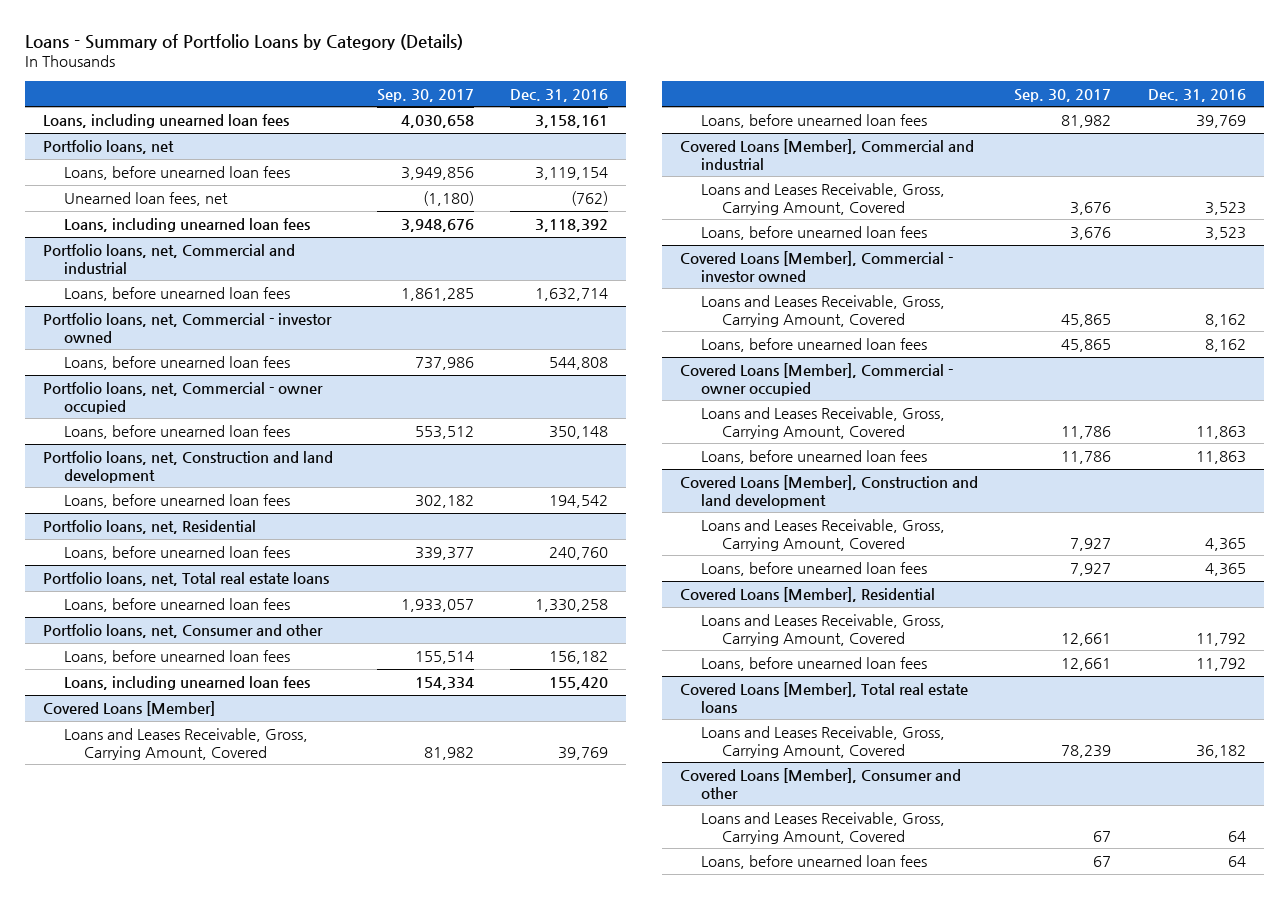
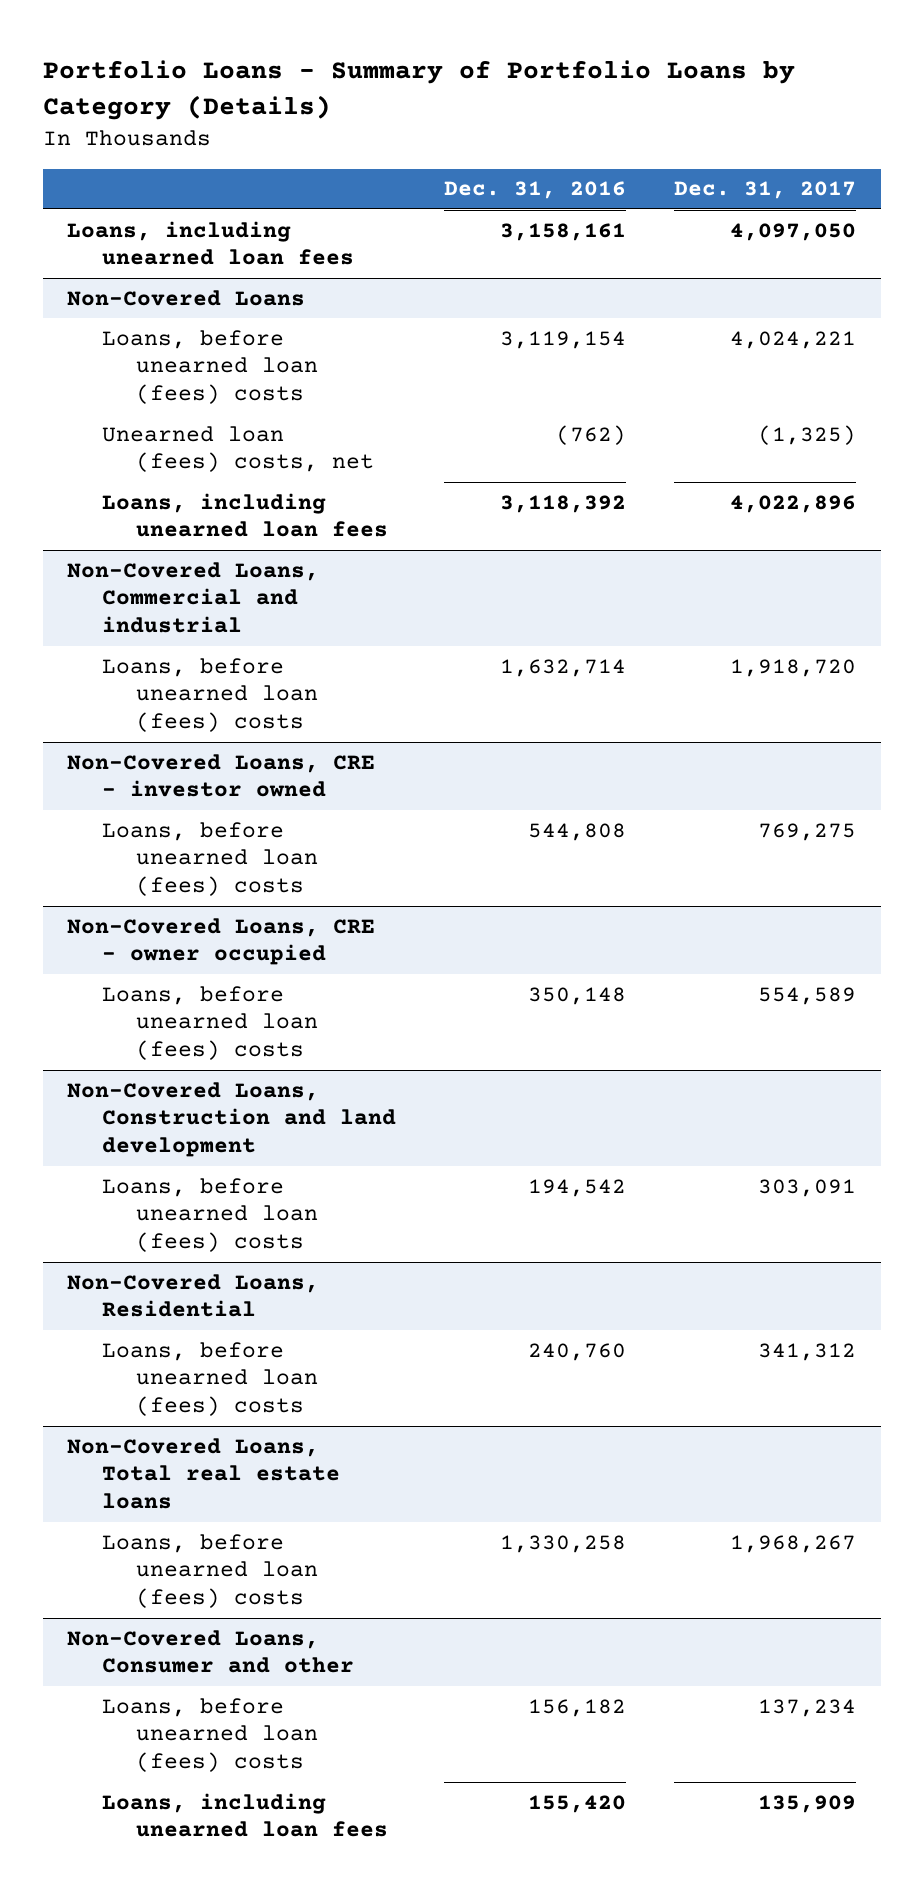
- Loans - Summary of Portfolio Loans by Category (Details)
+ Portfolio Loans - Summary of Portfolio Loans by Category (Details)
- | Sep. 30, 2017 | Dec. 31, 2016
+ | Dec. 31, 2016 | Dec. 31, 2017
- Portfolio loans, net
- Loans, before unearned loan fees | 3,949,856 | 3,119,154
- Unearned loan fees, net | (1,180) | (762)
+ Non-Covered Loans
+ Loans, before unearned loan (fees) costs | 3,119,154 | 4,024,221
+ Unearned loan (fees) costs, net | (762) | (1,325)
- Portfolio loans, net, Commercial and industrial
- Loans, before unearned loan fees | 1,861,285 | 1,632,714
- Portfolio loans, net, Commercial - investor owned
- Loans, before unearned loan fees | 737,986 | 544,808
- Portfolio loans, net, Commercial - owner occupied
- Loans, before unearned loan fees | 553,512 | 350,148
- Portfolio loans, net, Construction and land development
- Loans, before unearned loan fees | 302,182 | 194,542
- Portfolio loans, net, Residential
- Loans, before unearned loan fees | 339,377 | 240,760
- Portfolio loans, net, Total real estate loans
- Loans, before unearned loan fees | 1,933,057 | 1,330,258
- Portfolio loans, net, Consumer and other
- Loans, before unearned loan fees | 155,514 | 156,182
+ Non-Covered Loans, Commercial and industrial
+ Loans, before unearned loan (fees) costs | 1,632,714 | 1,918,720
+ Non-Covered Loans, CRE - investor owned
+ Loans, before unearned loan (fees) costs | 544,808 | 769,275
+ Non-Covered Loans, CRE - owner occupied
+ Loans, before unearned loan (fees) costs | 350,148 | 554,589
+ Non-Covered Loans, Construction and land development
+ Loans, before unearned loan (fees) costs | 194,542 | 303,091
+ Non-Covered Loans, Residential
+ Loans, before unearned loan (fees) costs | 240,760 | 341,312
+ Non-Covered Loans, Total real estate loans
+ Loans, before unearned loan (fees) costs | 1,330,258 | 1,968,267
+ Non-Covered Loans, Consumer and other
+ Loans, before unearned loan (fees) costs | 156,182 | 137,234
- Covered Loans [Member]
- Loans and Leases Receivable, Gross, Carrying Amount, Covered | 81,982 | 39,769
- Loans, before unearned loan fees | 81,982 | 39,769
- Covered Loans [Member], Commercial and industrial
- Loans and Leases Receivable, Gross, Carrying Amount, Covered | 3,676 | 3,523
- Loans, before unearned loan fees | 3,676 | 3,523
- Covered Loans [Member], Commercial - investor owned
- Loans and Leases Receivable, Gross, Carrying Amount, Covered | 45,865 | 8,162
- Loans, before unearned loan fees | 45,865 | 8,162
- Covered Loans [Member], Commercial - owner occupied
- Loans and Leases Receivable, Gross, Carrying Amount, Covered | 11,786 | 11,863
- Loans, before unearned loan fees | 11,786 | 11,863
- Covered Loans [Member], Construction and land development
- Loans and Leases Receivable, Gross, Carrying Amount, Covered | 7,927 | 4,365
- Loans, before unearned loan fees | 7,927 | 4,365
- Covered Loans [Member], Residential
- Loans and Leases Receivable, Gross, Carrying Amount, Covered | 12,661 | 11,792
- Loans, before unearned loan fees | 12,661 | 11,792
- Covered Loans [Member], Total real estate loans
- Loans and Leases Receivable, Gross, Carrying Amount, Covered | 78,239 | 36,182
- Covered Loans [Member], Consumer and other
- Loans and Leases Receivable, Gross, Carrying Amount, Covered | 67 | 64
- Loans, before unearned loan fees | 67 | 64

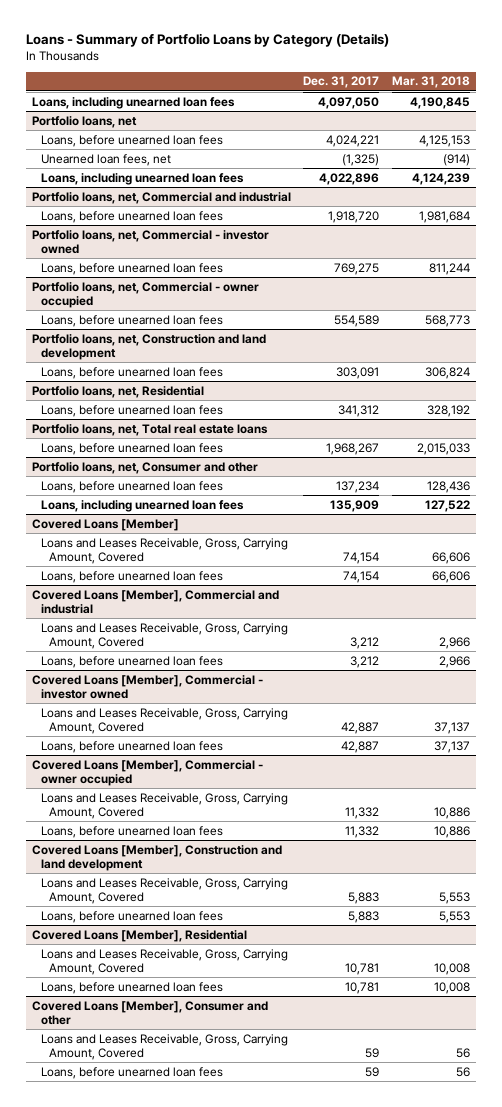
- Portfolio Loans - Summary of Portfolio Loans by Category (Details)
+ Loans - Summary of Portfolio Loans by Category (Details)
- | Dec. 31, 2016 | Dec. 31, 2017
+ | Dec. 31, 2017 | Mar. 31, 2018
- Non-Covered Loans
- Loans, before unearned loan (fees) costs | 3,119,154 | 4,024,221
- Unearned loan (fees) costs, net | (762) | (1,325)
+ Portfolio loans, net
+ Loans, before unearned loan fees | 4,024,221 | 4,125,153
+ Unearned loan fees, net | (1,325) | (914)
- Non-Covered Loans, Commercial and industrial
- Loans, before unearned loan (fees) costs | 1,632,714 | 1,918,720
- Non-Covered Loans, CRE - investor owned
- Loans, before unearned loan (fees) costs | 544,808 | 769,275
- Non-Covered Loans, CRE - owner occupied
- Loans, before unearned loan (fees) costs | 350,148 | 554,589
- Non-Covered Loans, Construction and land development
- Loans, before unearned loan (fees) costs | 194,542 | 303,091
- Non-Covered Loans, Residential
- Loans, before unearned loan (fees) costs | 240,760 | 341,312
- Non-Covered Loans, Total real estate loans
- Loans, before unearned loan (fees) costs | 1,330,258 | 1,968,267
- Non-Covered Loans, Consumer and other
- Loans, before unearned loan (fees) costs | 156,182 | 137,234
+ Portfolio loans, net, Commercial and industrial
+ Loans, before unearned loan fees | 1,918,720 | 1,981,684
+ Portfolio loans, net, Commercial - investor owned
+ Loans, before unearned loan fees | 769,275 | 811,244
+ Portfolio loans, net, Commercial - owner occupied
+ Loans, before unearned loan fees | 554,589 | 568,773
+ Portfolio loans, net, Construction and land development
+ Loans, before unearned loan fees | 303,091 | 306,824
+ Portfolio loans, net, Residential
+ Loans, before unearned loan fees | 341,312 | 328,192
+ Portfolio loans, net, Total real estate loans
+ Loans, before unearned loan fees | 1,968,267 | 2,015,033
+ Portfolio loans, net, Consumer and other
+ Loans, before unearned loan fees | 137,234 | 128,436
+ Covered Loans [Member]
+ Loans and Leases Receivable, Gross, Carrying Amount, Covered | 74,154 | 66,606
+ Loans, before unearned loan fees | 74,154 | 66,606
+ Covered Loans [Member], Commercial and industrial
+ Loans and Leases Receivable, Gross, Carrying Amount, Covered | 3,212 | 2,966
+ Loans, before unearned loan fees | 3,212 | 2,966
+ Covered Loans [Member], Commercial - investor owned
+ Loans and Leases Receivable, Gross, Carrying Amount, Covered | 42,887 | 37,137
+ Loans, before unearned loan fees | 42,887 | 37,137
+ Covered Loans [Member], Commercial - owner occupied
+ Loans and Leases Receivable, Gross, Carrying Amount, Covered | 11,332 | 10,886
+ Loans, before unearned loan fees | 11,332 | 10,886
+ Covered Loans [Member], Construction and land development
+ Loans and Leases Receivable, Gross, Carrying Amount, Covered | 5,883 | 5,553
+ Loans, before unearned loan fees | 5,883 | 5,553
+ Covered Loans [Member], Residential
+ Loans and Leases Receivable, Gross, Carrying Amount, Covered | 10,781 | 10,008
+ Loans, before unearned loan fees | 10,781 | 10,008
+ Covered Loans [Member], Consumer and other
+ Loans and Leases Receivable, Gross, Carrying Amount, Covered | 59 | 56
+ Loans, before unearned loan fees | 59 | 56

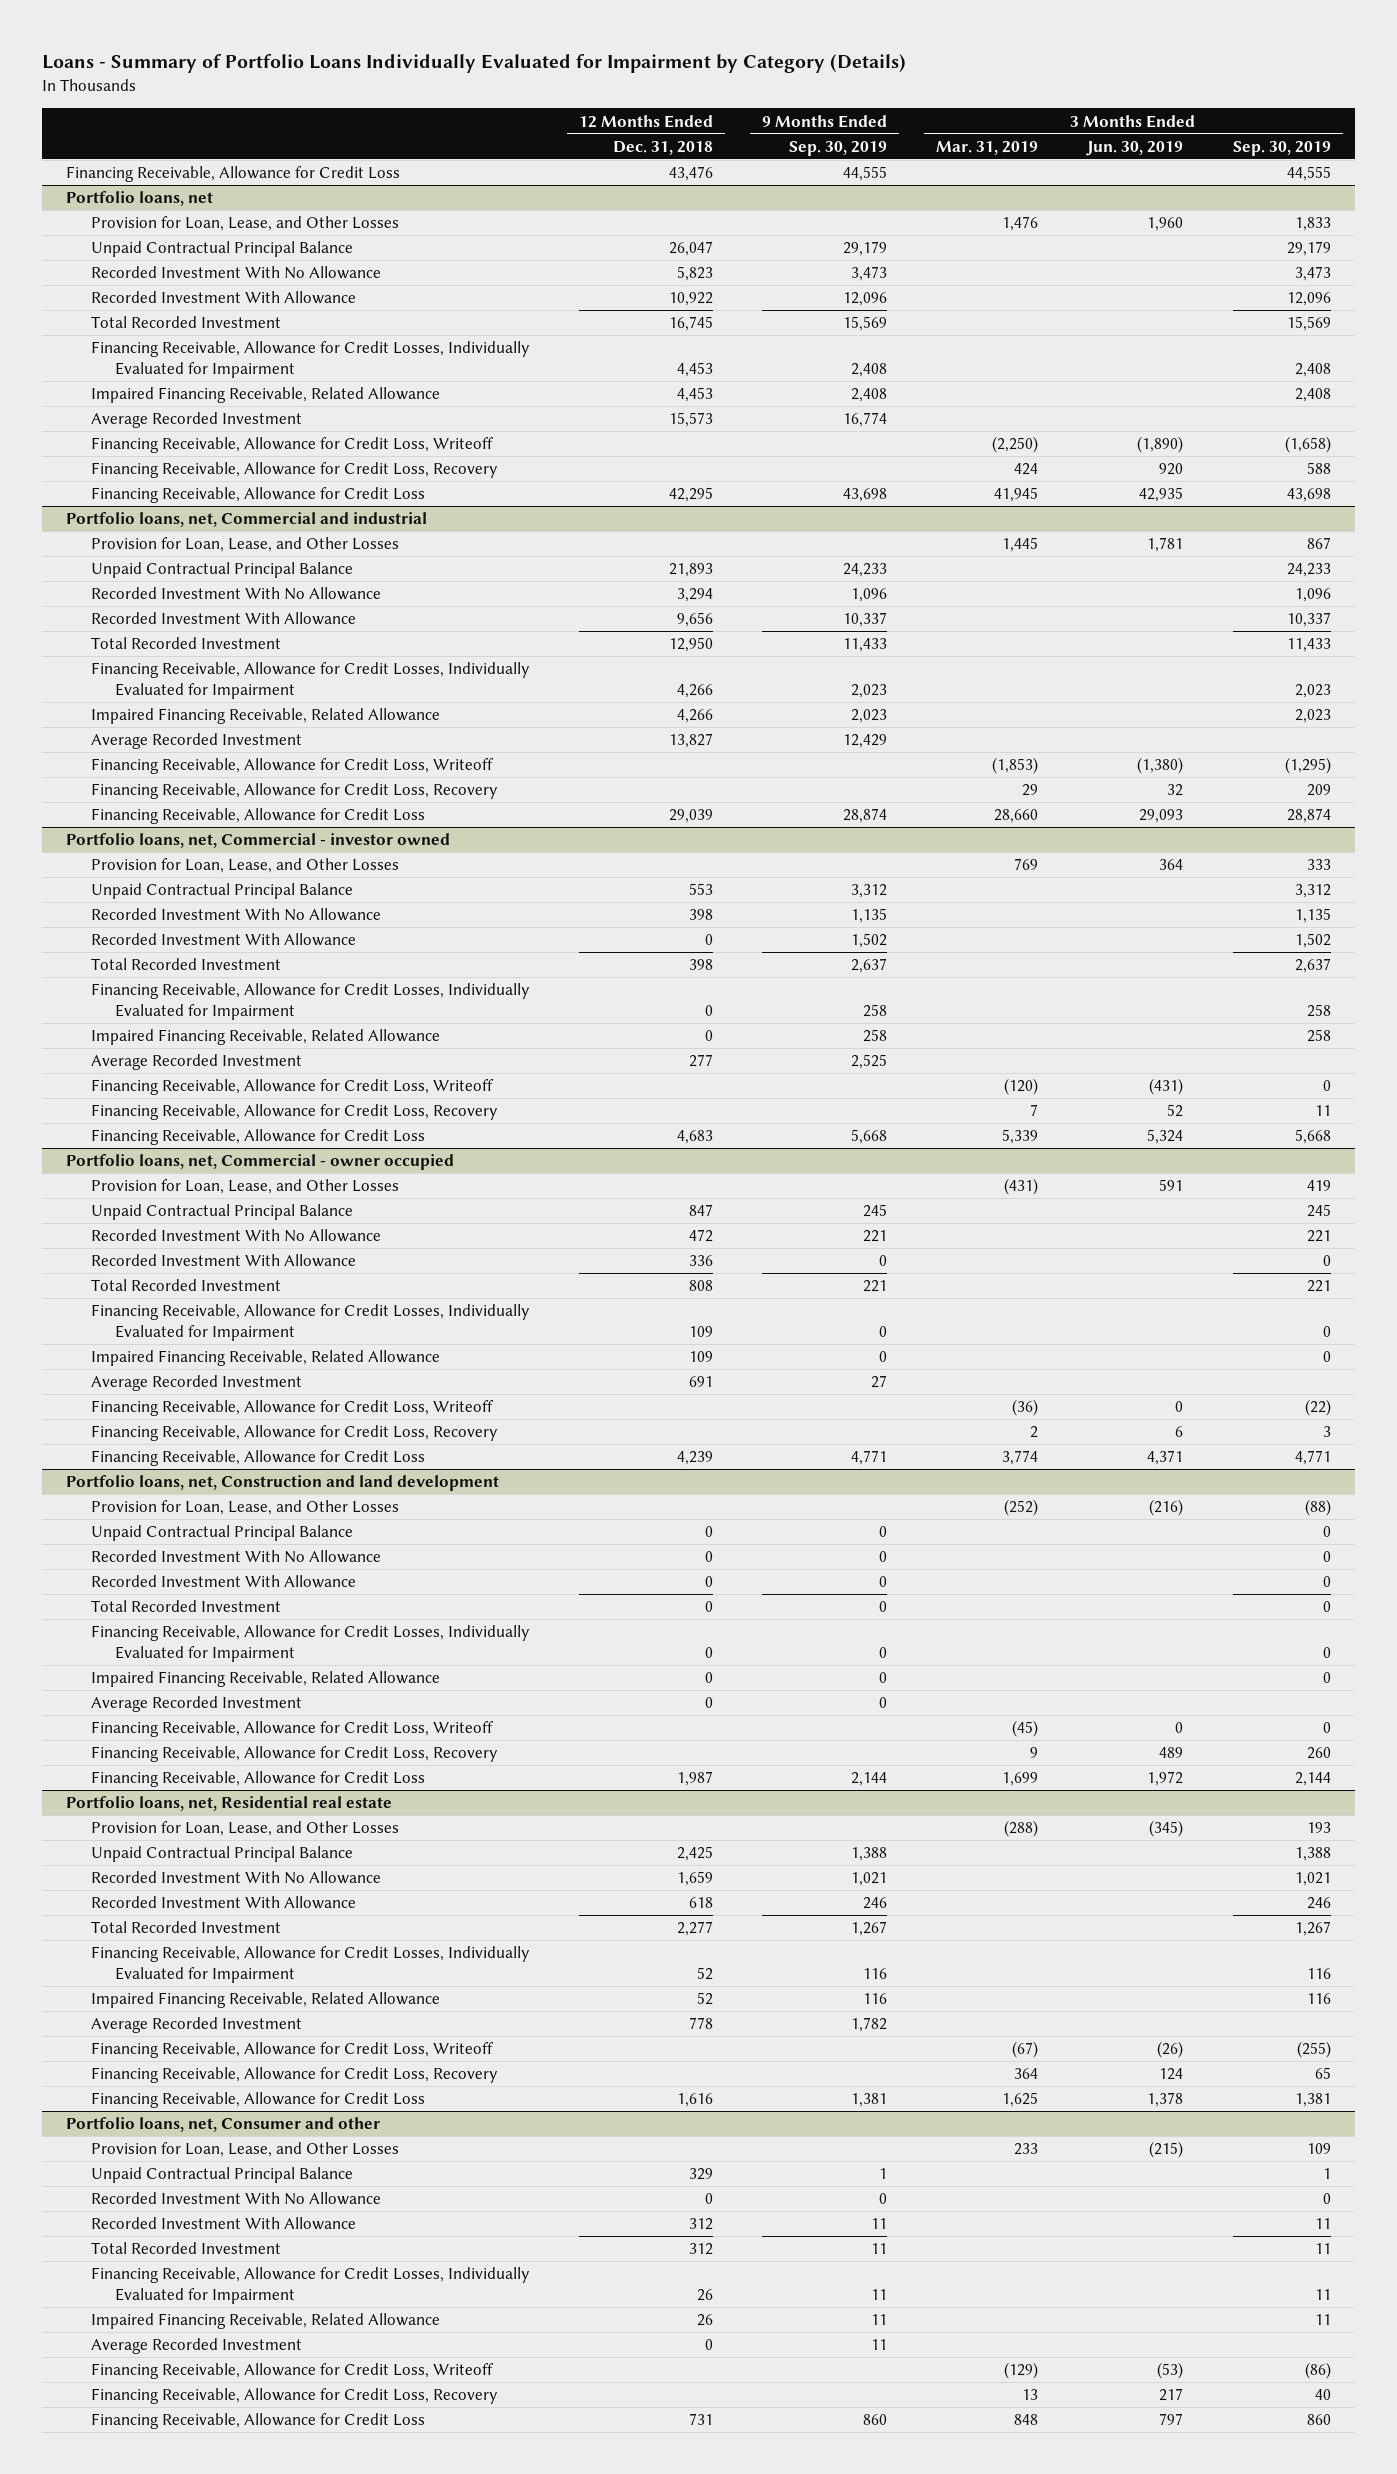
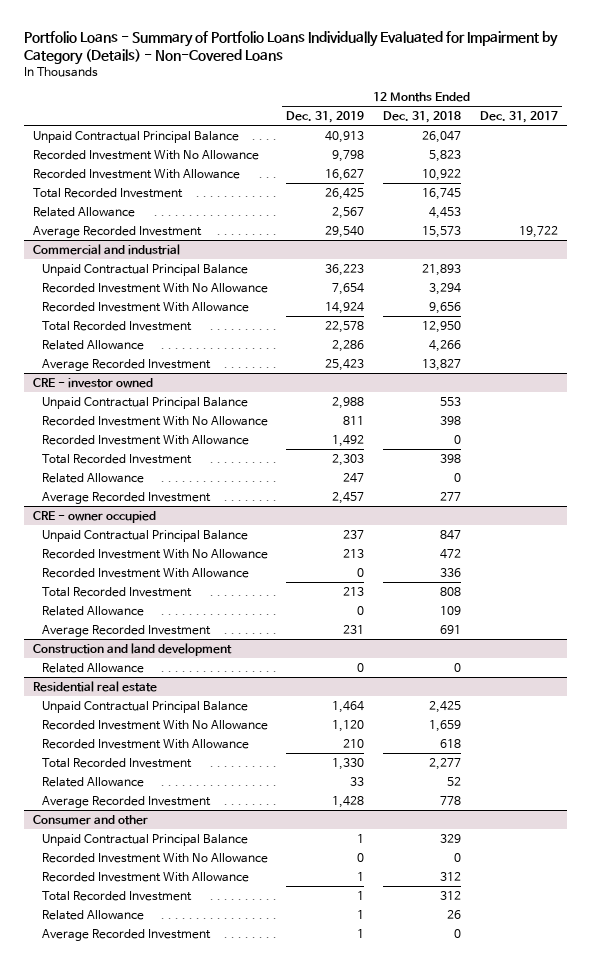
- Loans - Summary of Portfolio Loans Individually Evaluated for Impairment by Category (Details)
+ Portfolio Loans - Summary of Portfolio Loans Individually Evaluated for Impairment by Category (Details) - Non-Covered Loans
- | 12 Months Ended Dec. 31, 2018 | 9 Months Ended Sep. 30, 2019 | 3 Months Ended Mar. 31, 2019 | 3 Months Ended Jun. 30, 2019 | 3 Months Ended Sep. 30, 2019
+ | 12 Months Ended Dec. 31, 2019 | 12 Months Ended Dec. 31, 2018 | 12 Months Ended Dec. 31, 2017
- Financing Receivable, Allowance for Credit Loss | 43,476 | 44,555 | | | 44,555
- Portfolio loans, net
- Provision for Loan, Lease, and Other Losses | | | 1,476 | 1,960 | 1,833
- Financing Receivable, Allowance for Credit Losses, Individually Evaluated for Impairment | 4,453 | 2,408 | | | 2,408
- Impaired Financing Receivable, Related Allowance | 4,453 | 2,408 | | | 2,408
+ Related Allowance | 2,567 | 4,453 |
- Financing Receivable, Allowance for Credit Loss, Writeoff | | | (2,250) | (1,890) | (1,658)
- Financing Receivable, Allowance for Credit Loss, Recovery | | | 424 | 920 | 588
- Financing Receivable, Allowance for Credit Loss | 42,295 | 43,698 | 41,945 | 42,935 | 43,698
- Portfolio loans, net, Commercial and industrial
- Provision for Loan, Lease, and Other Losses | | | 1,445 | 1,781 | 867
+ Commercial and industrial
- Financing Receivable, Allowance for Credit Losses, Individually Evaluated for Impairment | 4,266 | 2,023 | | | 2,023
- Impaired Financing Receivable, Related Allowance | 4,266 | 2,023 | | | 2,023
+ Related Allowance | 2,286 | 4,266 |
- Financing Receivable, Allowance for Credit Loss, Writeoff | | | (1,853) | (1,380) | (1,295)
- Financing Receivable, Allowance for Credit Loss, Recovery | | | 29 | 32 | 209
- Financing Receivable, Allowance for Credit Loss | 29,039 | 28,874 | 28,660 | 29,093 | 28,874
- Portfolio loans, net, Commercial - investor owned
- Provision for Loan, Lease, and Other Losses | | | 769 | 364 | 333
+ CRE - investor owned
- Financing Receivable, Allowance for Credit Losses, Individually Evaluated for Impairment | 0 | 258 | | | 258
- Impaired Financing Receivable, Related Allowance | 0 | 258 | | | 258
+ Related Allowance | 247 | 0 |
- Financing Receivable, Allowance for Credit Loss, Writeoff | | | (120) | (431) | 0
- Financing Receivable, Allowance for Credit Loss, Recovery | | | 7 | 52 | 11
- Financing Receivable, Allowance for Credit Loss | 4,683 | 5,668 | 5,339 | 5,324 | 5,668
- Portfolio loans, net, Commercial - owner occupied
- Provision for Loan, Lease, and Other Losses | | | (431) | 591 | 419
+ CRE - owner occupied
- Financing Receivable, Allowance for Credit Losses, Individually Evaluated for Impairment | 109 | 0 | | | 0
- Impaired Financing Receivable, Related Allowance | 109 | 0 | | | 0
+ Related Allowance | 0 | 109 |
- Financing Receivable, Allowance for Credit Loss, Writeoff | | | (36) | 0 | (22)
- Financing Receivable, Allowance for Credit Loss, Recovery | | | 2 | 6 | 3
- Financing Receivable, Allowance for Credit Loss | 4,239 | 4,771 | 3,774 | 4,371 | 4,771
- Portfolio loans, net, Construction and land development
- Provision for Loan, Lease, and Other Losses | | | (252) | (216) | (88)
- Unpaid Contractual Principal Balance | 0 | 0 | | | 0
- Recorded Investment With No Allowance | 0 | 0 | | | 0
- Recorded Investment With Allowance | 0 | 0 | | | 0
- Total Recorded Investment | 0 | 0 | | | 0
- Financing Receivable, Allowance for Credit Losses, Individually Evaluated for Impairment | 0 | 0 | | | 0
- Impaired Financing Receivable, Related Allowance | 0 | 0 | | | 0
- Average Recorded Investment | 0 | 0 | | |
- Financing Receivable, Allowance for Credit Loss, Writeoff | | | (45) | 0 | 0
- Financing Receivable, Allowance for Credit Loss, Recovery | | | 9 | 489 | 260
- Financing Receivable, Allowance for Credit Loss | 1,987 | 2,144 | 1,699 | 1,972 | 2,144
- Portfolio loans, net, Residential real estate
- Provision for Loan, Lease, and Other Losses | | | (288) | (345) | 193
+ Construction and land development
+ Related Allowance | 0 | 0 |
+ Residential real estate
- Financing Receivable, Allowance for Credit Losses, Individually Evaluated for Impairment | 52 | 116 | | | 116
- Impaired Financing Receivable, Related Allowance | 52 | 116 | | | 116
+ Related Allowance | 33 | 52 |
- Financing Receivable, Allowance for Credit Loss, Writeoff | | | (67) | (26) | (255)
- Financing Receivable, Allowance for Credit Loss, Recovery | | | 364 | 124 | 65
- Financing Receivable, Allowance for Credit Loss | 1,616 | 1,381 | 1,625 | 1,378 | 1,381
- Portfolio loans, net, Consumer and other
- Provision for Loan, Lease, and Other Losses | | | 233 | (215) | 109
+ Consumer and other
- Financing Receivable, Allowance for Credit Losses, Individually Evaluated for Impairment | 26 | 11 | | | 11
- Impaired Financing Receivable, Related Allowance | 26 | 11 | | | 11
+ Related Allowance | 1 | 26 |
- Financing Receivable, Allowance for Credit Loss, Writeoff | | | (129) | (53) | (86)
- Financing Receivable, Allowance for Credit Loss, Recovery | | | 13 | 217 | 40
- Financing Receivable, Allowance for Credit Loss | 731 | 860 | 848 | 797 | 860

